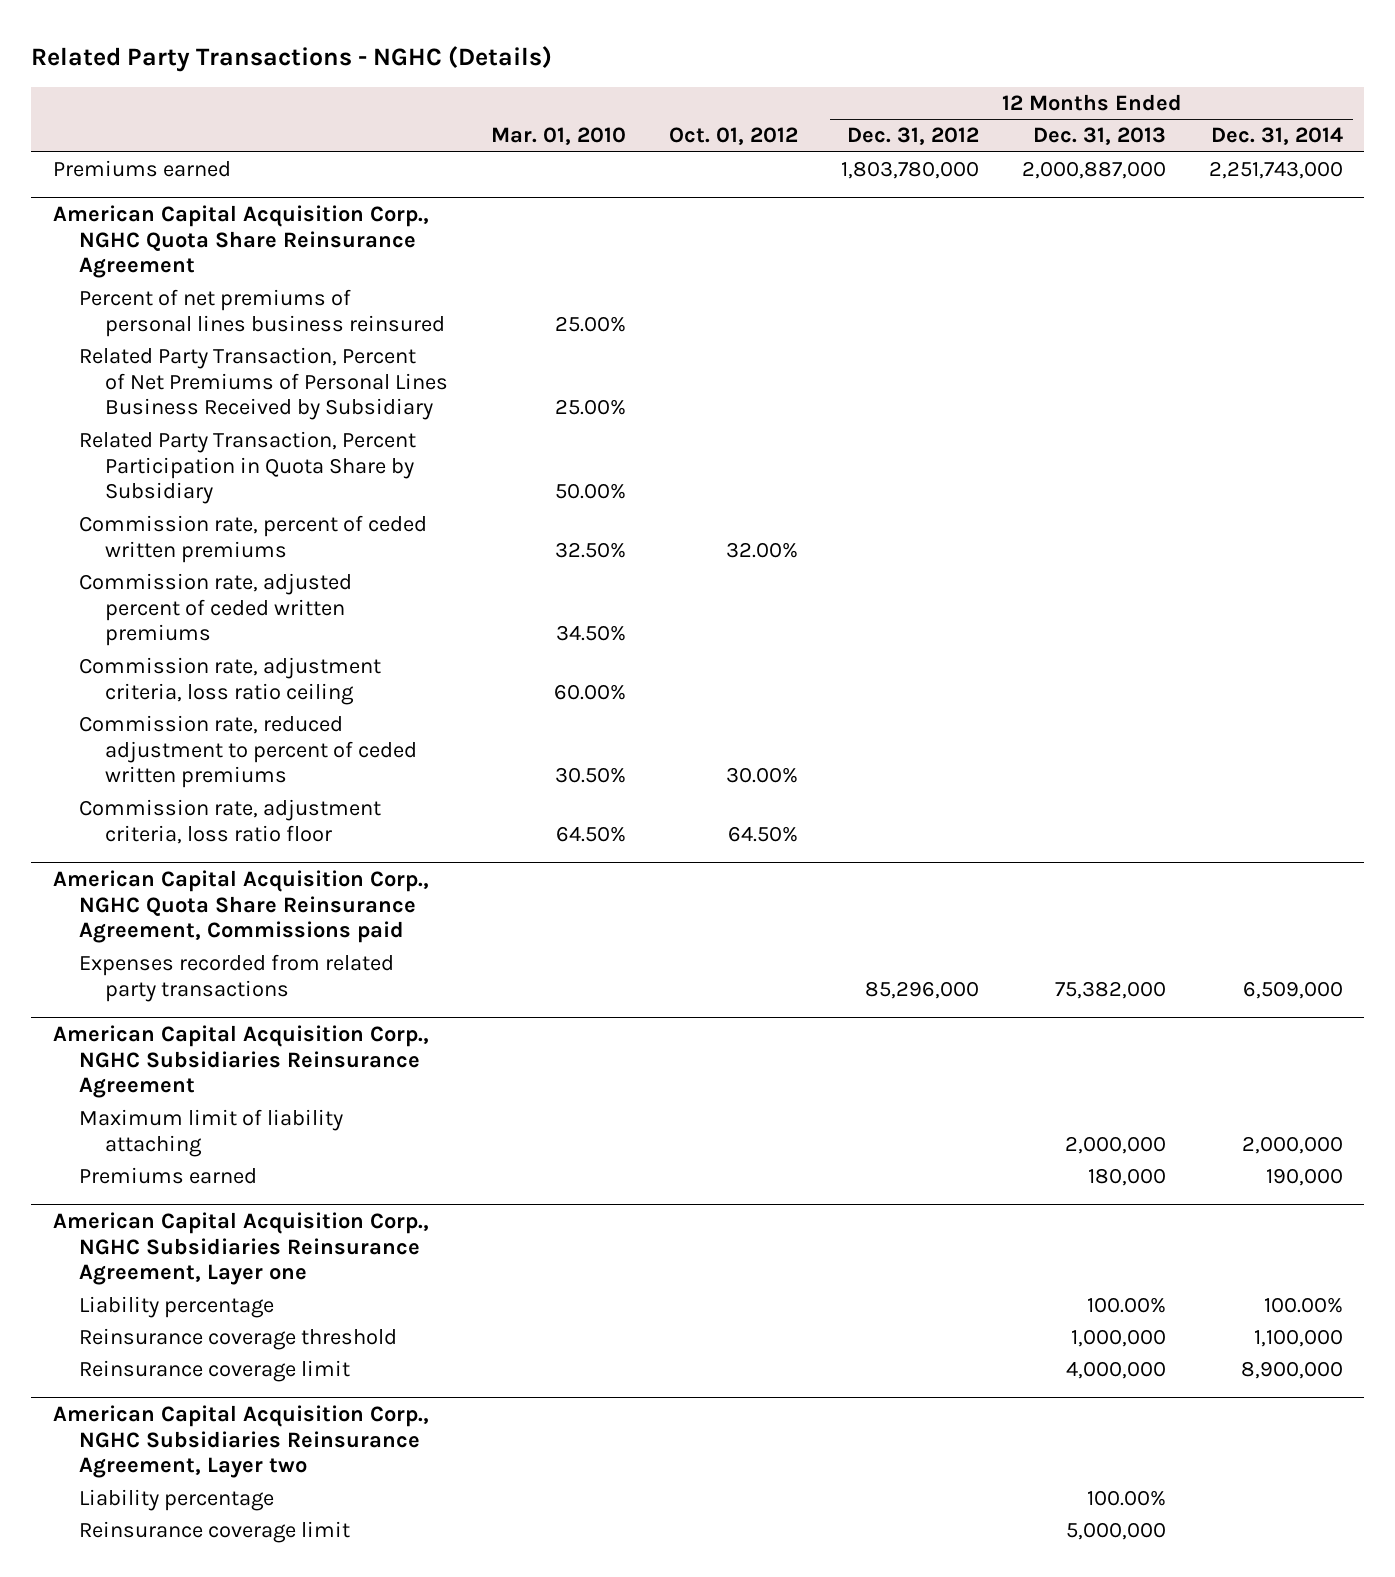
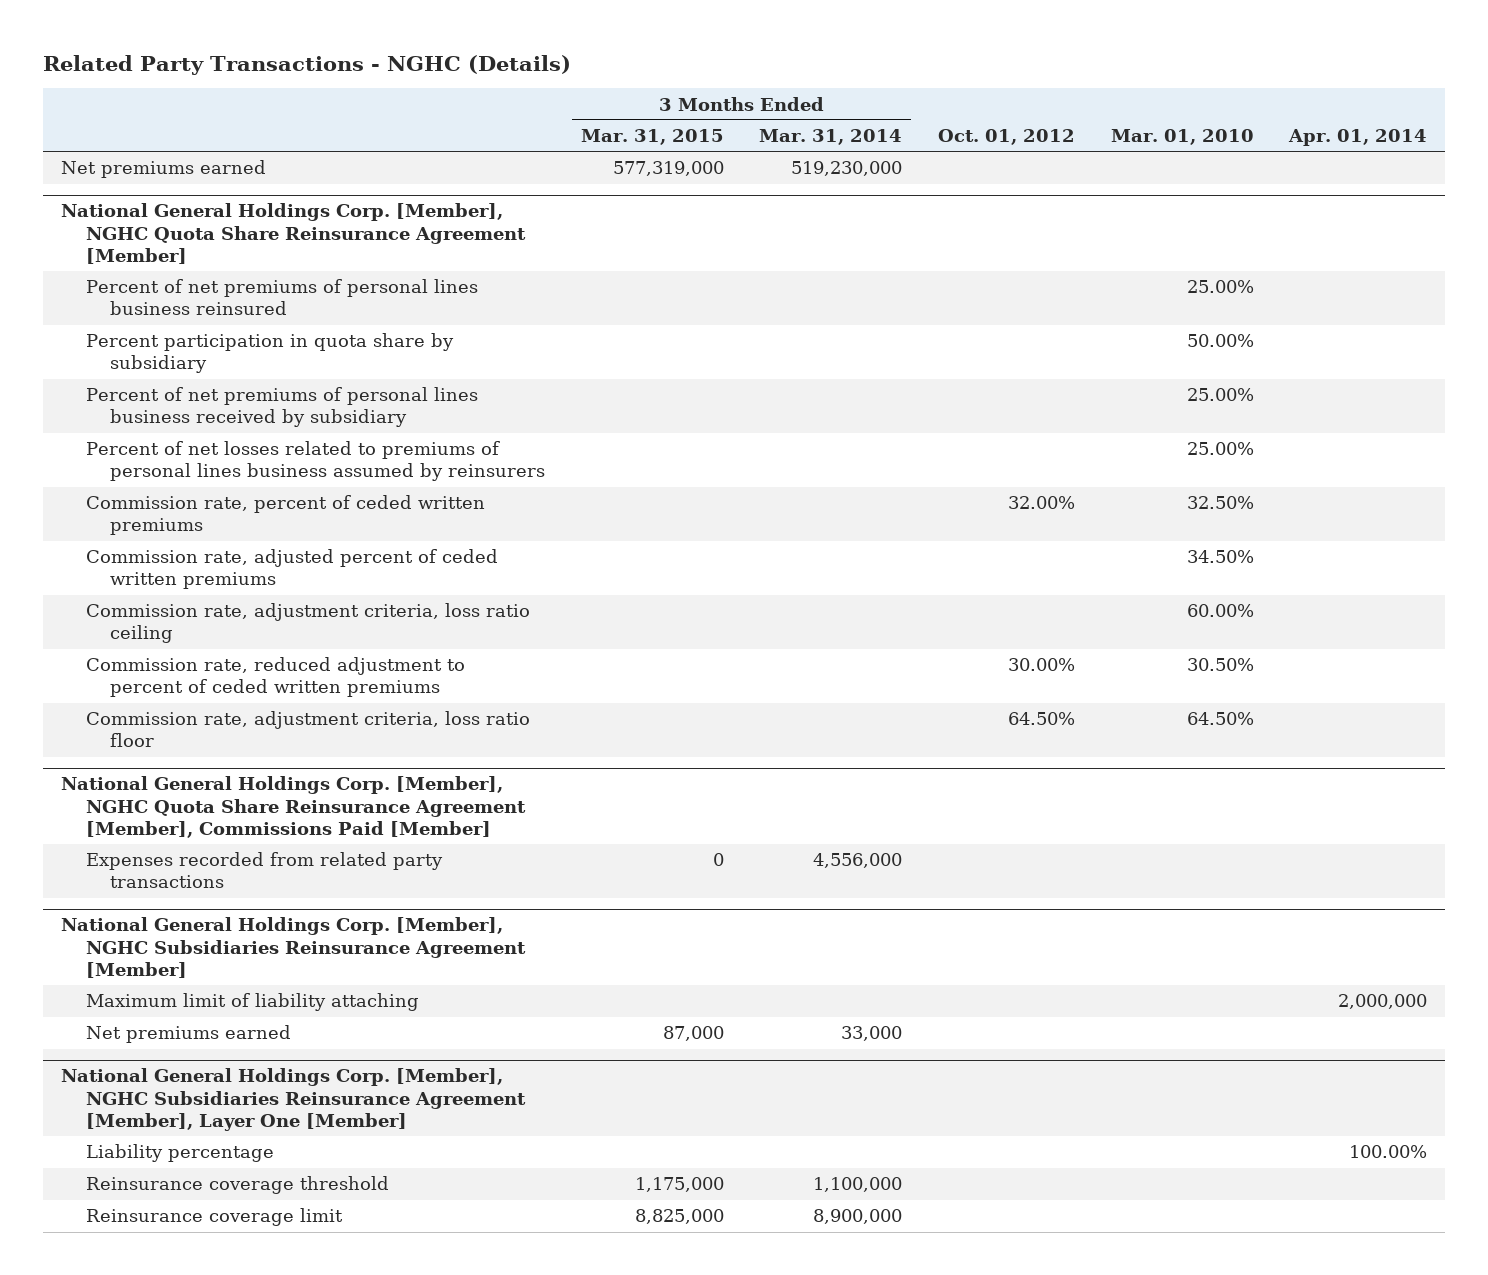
- | Mar. 01, 2010 | Oct. 01, 2012 | 12 Months Ended Dec. 31, 2012 | 12 Months Ended Dec. 31, 2013 | 12 Months Ended Dec. 31, 2014
+ | 3 Months Ended Mar. 31, 2015 | 3 Months Ended Mar. 31, 2014 | Oct. 01, 2012 | Mar. 01, 2010 | Apr. 01, 2014
- Premiums earned | | | 1,803,780,000 | 2,000,887,000 | 2,251,743,000
- American Capital Acquisition Corp., NGHC Quota Share Reinsurance Agreement
+ Net premiums earned | 577,319,000 | 519,230,000 | | |
+ National General Holdings Corp. [Member], NGHC Quota Share Reinsurance Agreement [Member]
- Related Party Transaction, Percent of Net Premiums of Personal Lines Business Received by Subsidiary | 25.00% | | | |
- Related Party Transaction, Percent Participation in Quota Share by Subsidiary | 50.00% | | | |
+ Percent participation in quota share by subsidiary | | | | 50.00% |
+ Percent of net premiums of personal lines business received by subsidiary | | | | 25.00% |
+ Percent of net losses related to premiums of personal lines business assumed by reinsurers | | | | 25.00% |
- American Capital Acquisition Corp., NGHC Quota Share Reinsurance Agreement, Commissions paid
+ National General Holdings Corp. [Member], NGHC Quota Share Reinsurance Agreement [Member], Commissions Paid [Member]
- American Capital Acquisition Corp., NGHC Subsidiaries Reinsurance Agreement
- Maximum limit of liability attaching | | | | 2,000,000 | 2,000,000
- Premiums earned | | | | 180,000 | 190,000
- American Capital Acquisition Corp., NGHC Subsidiaries Reinsurance Agreement, Layer one
+ National General Holdings Corp. [Member], NGHC Subsidiaries Reinsurance Agreement [Member]
+ Maximum limit of liability attaching | | | | | 2,000,000
+ Net premiums earned | 87,000 | 33,000 | | |
+ National General Holdings Corp. [Member], NGHC Subsidiaries Reinsurance Agreement [Member], Layer One [Member]
- American Capital Acquisition Corp., NGHC Subsidiaries Reinsurance Agreement, Layer two
- Liability percentage | | | | 100.00% |
- Reinsurance coverage limit | | | | 5,000,000 |

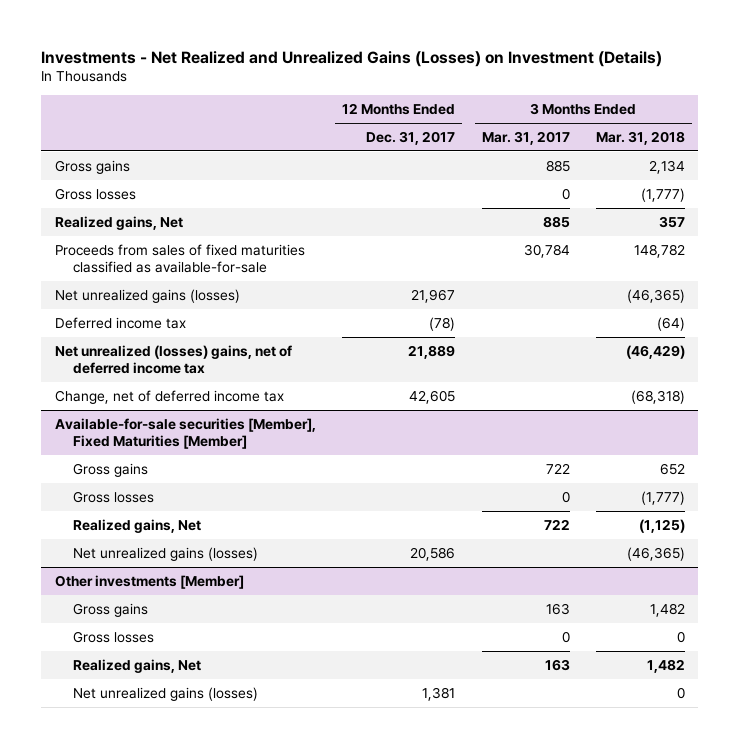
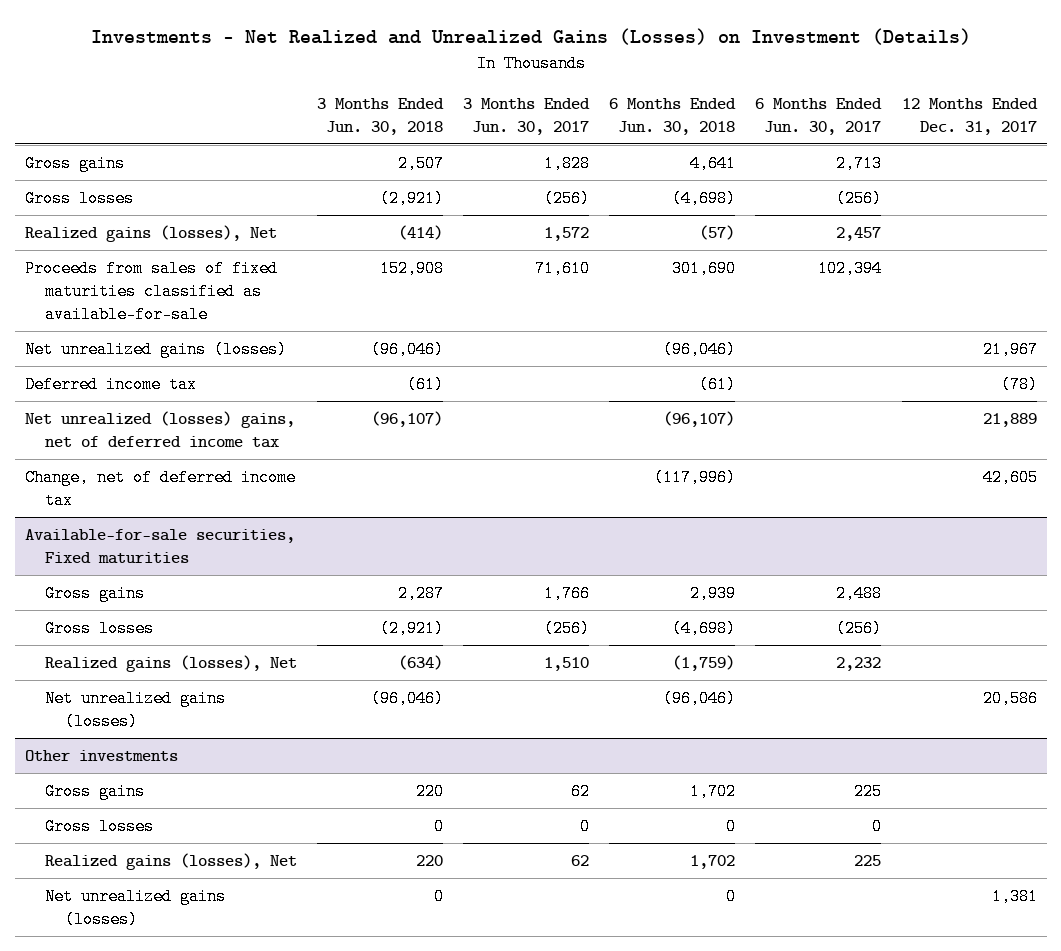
- | 12 Months Ended Dec. 31, 2017 | 3 Months Ended Mar. 31, 2017 | 3 Months Ended Mar. 31, 2018
+ | 3 Months Ended Jun. 30, 2018 | 3 Months Ended Jun. 30, 2017 | 6 Months Ended Jun. 30, 2018 | 6 Months Ended Jun. 30, 2017 | 12 Months Ended Dec. 31, 2017
- Realized gains, Net | | 885 | 357
+ Realized gains (losses), Net | (414) | 1,572 | (57) | 2,457 |
- Available-for-sale securities [Member], Fixed Maturities [Member]
+ Available-for-sale securities, Fixed maturities
- Realized gains, Net | | 722 | (1,125)
+ Realized gains (losses), Net | (634) | 1,510 | (1,759) | 2,232 |
- Other investments [Member]
+ Other investments
- Realized gains, Net | | 163 | 1,482
+ Realized gains (losses), Net | 220 | 62 | 1,702 | 225 |

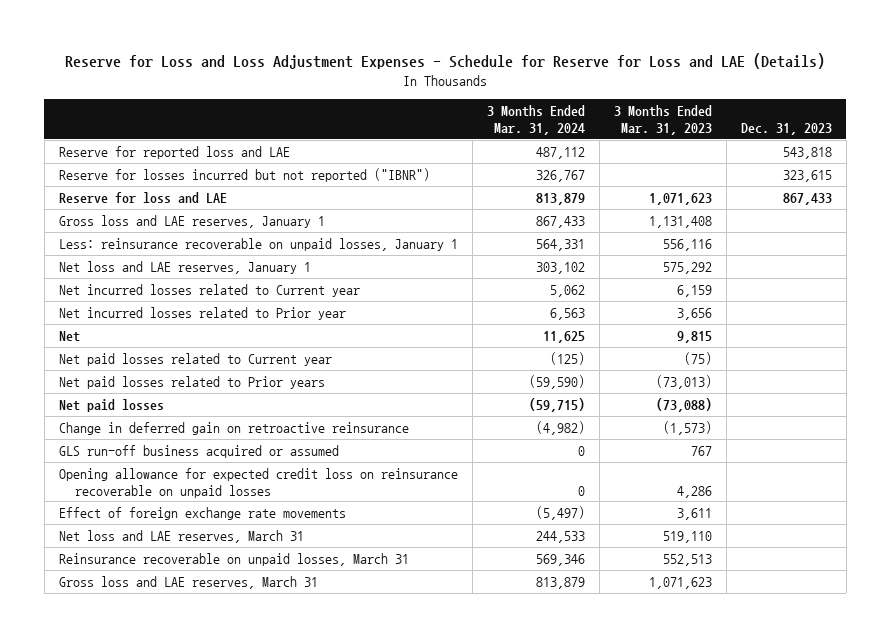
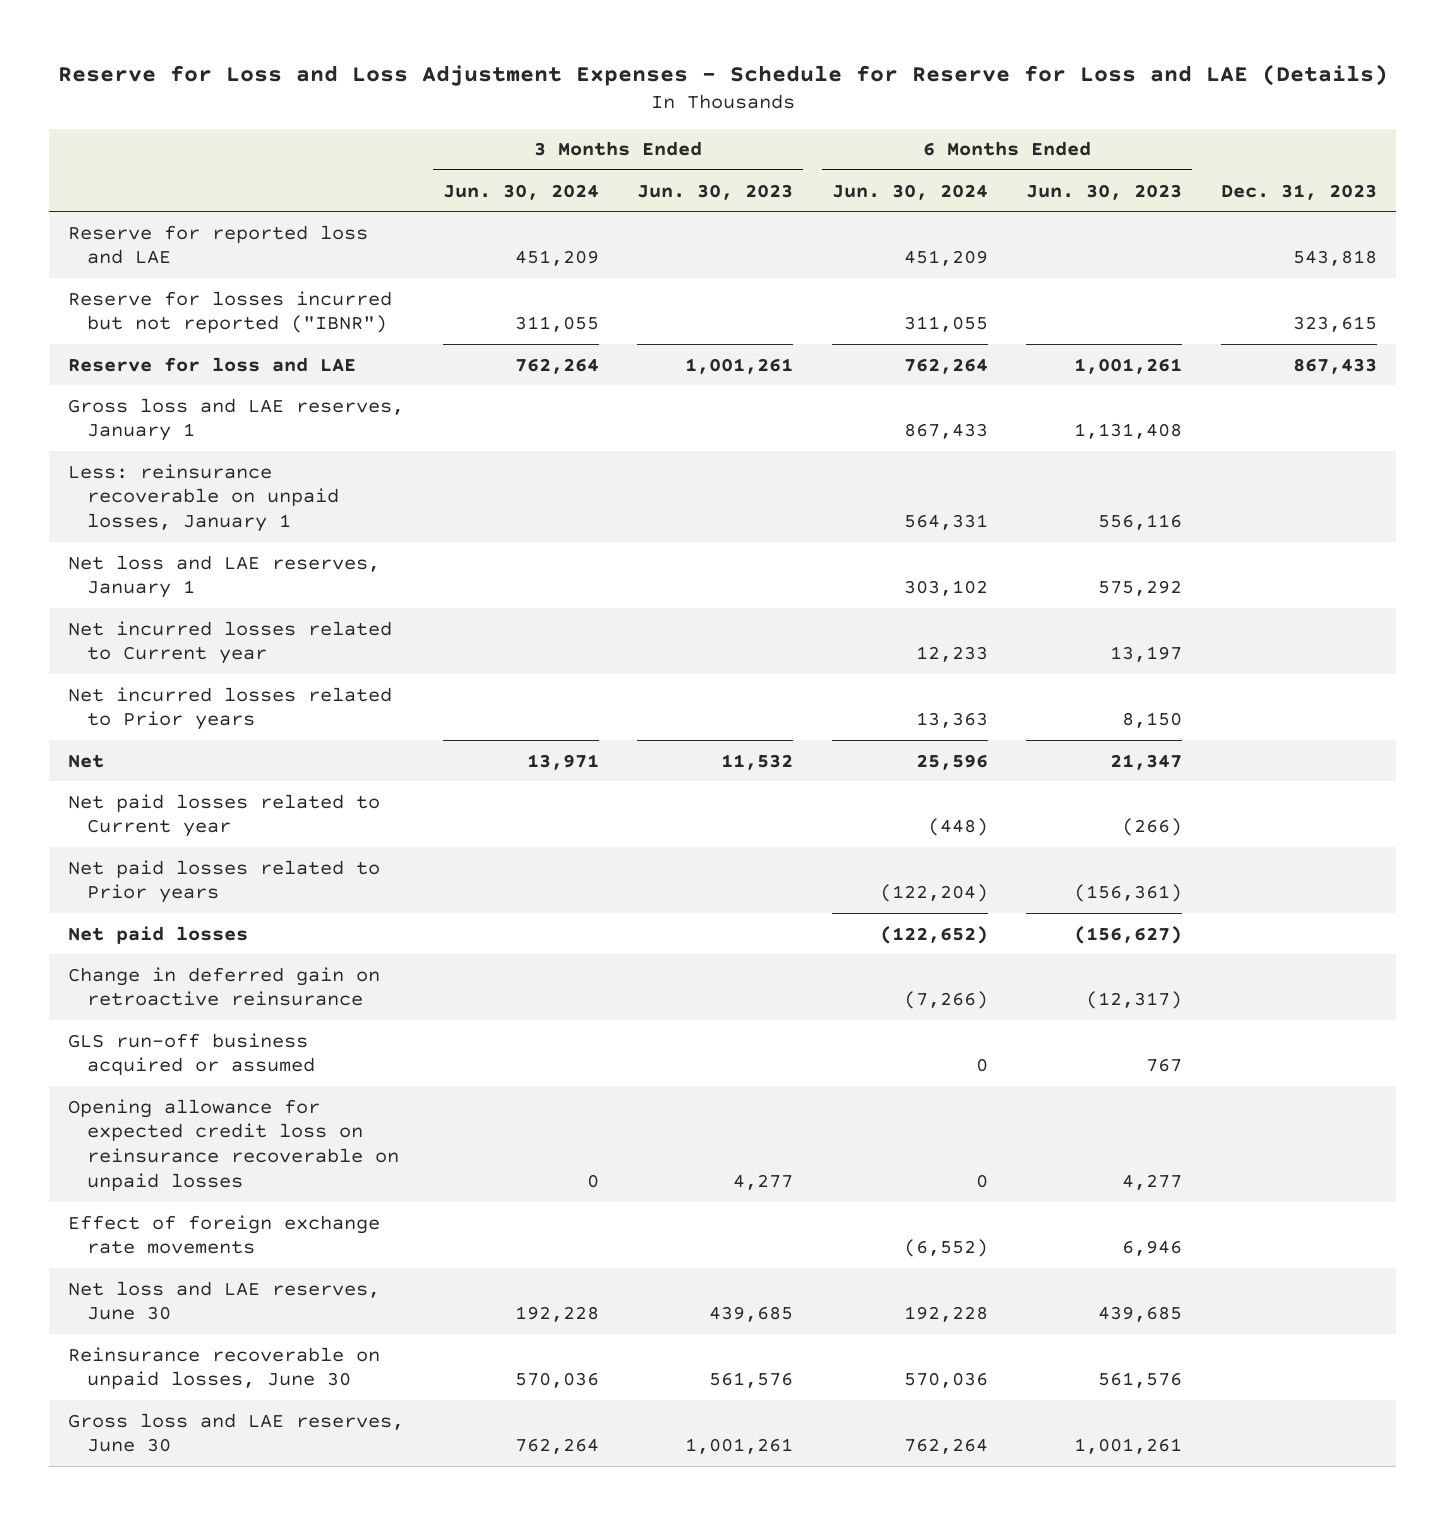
- | 3 Months Ended Mar. 31, 2024 | 3 Months Ended Mar. 31, 2023 | Dec. 31, 2023
+ | 3 Months Ended Jun. 30, 2024 | 3 Months Ended Jun. 30, 2023 | 6 Months Ended Jun. 30, 2024 | 6 Months Ended Jun. 30, 2023 | Dec. 31, 2023
- Net incurred losses related to Prior year | 6,563 | 3,656 |
+ Net incurred losses related to Prior years | | | 13,363 | 8,150 |
- Net loss and LAE reserves, March 31 | 244,533 | 519,110 |
- Reinsurance recoverable on unpaid losses, March 31 | 569,346 | 552,513 |
- Gross loss and LAE reserves, March 31 | 813,879 | 1,071,623 |
+ Net loss and LAE reserves, June 30 | 192,228 | 439,685 | 192,228 | 439,685 |
+ Reinsurance recoverable on unpaid losses, June 30 | 570,036 | 561,576 | 570,036 | 561,576 |
+ Gross loss and LAE reserves, June 30 | 762,264 | 1,001,261 | 762,264 | 1,001,261 |

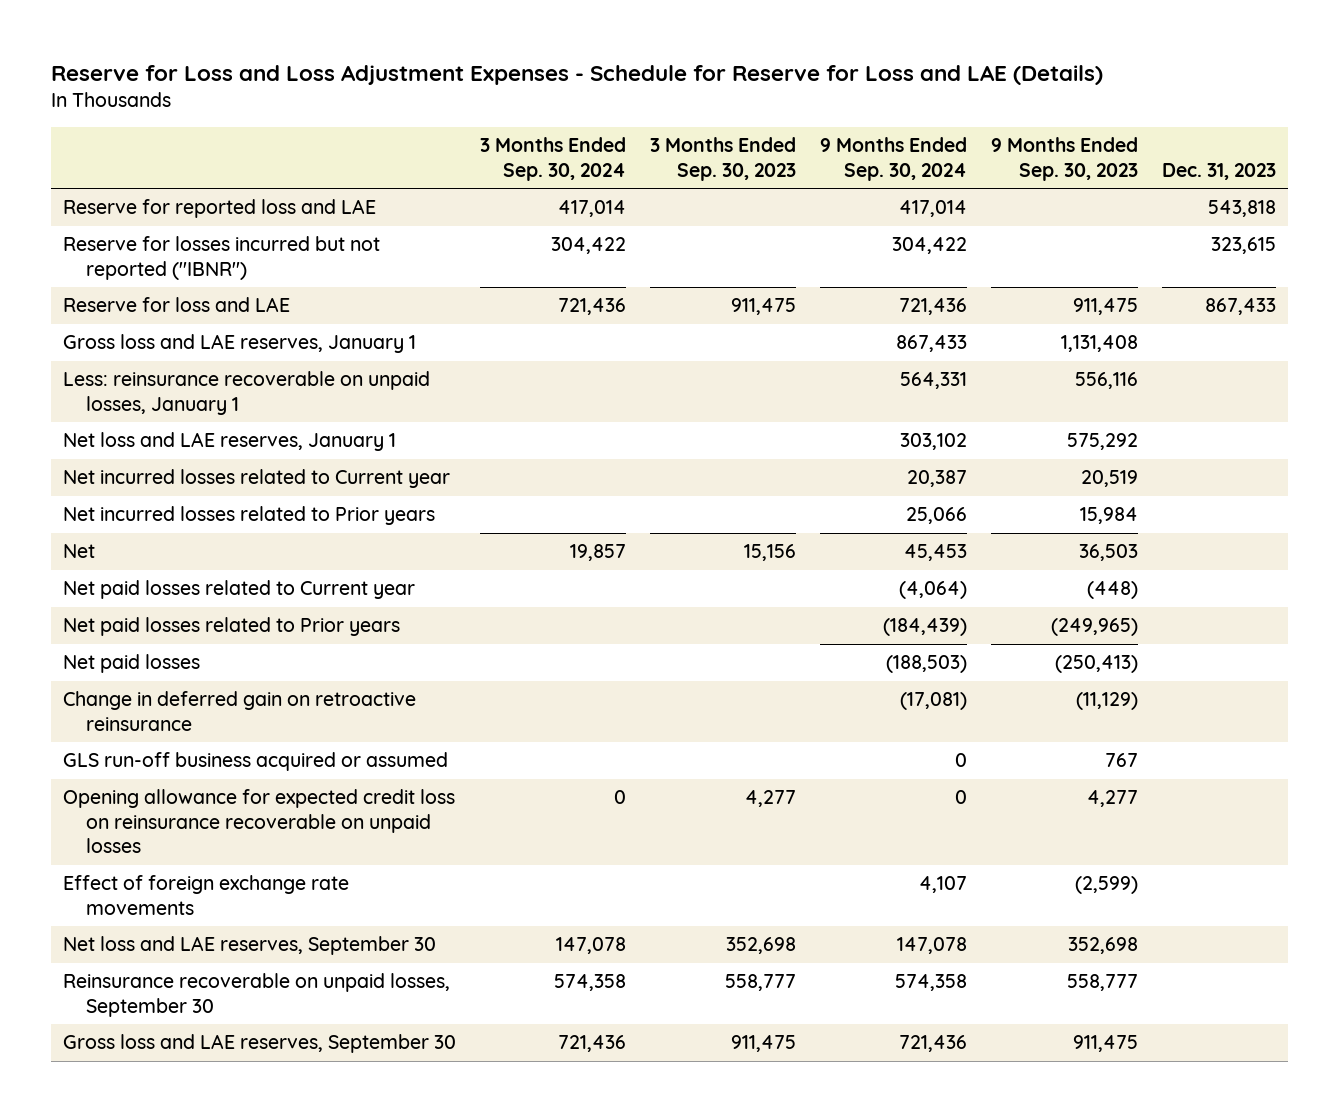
- | 3 Months Ended Jun. 30, 2024 | 3 Months Ended Jun. 30, 2023 | 6 Months Ended Jun. 30, 2024 | 6 Months Ended Jun. 30, 2023 | Dec. 31, 2023
+ | 3 Months Ended Sep. 30, 2024 | 3 Months Ended Sep. 30, 2023 | 9 Months Ended Sep. 30, 2024 | 9 Months Ended Sep. 30, 2023 | Dec. 31, 2023
- Net loss and LAE reserves, June 30 | 192,228 | 439,685 | 192,228 | 439,685 |
- Reinsurance recoverable on unpaid losses, June 30 | 570,036 | 561,576 | 570,036 | 561,576 |
- Gross loss and LAE reserves, June 30 | 762,264 | 1,001,261 | 762,264 | 1,001,261 |
+ Net loss and LAE reserves, September 30 | 147,078 | 352,698 | 147,078 | 352,698 |
+ Reinsurance recoverable on unpaid losses, September 30 | 574,358 | 558,777 | 574,358 | 558,777 |
+ Gross loss and LAE reserves, September 30 | 721,436 | 911,475 | 721,436 | 911,475 |

